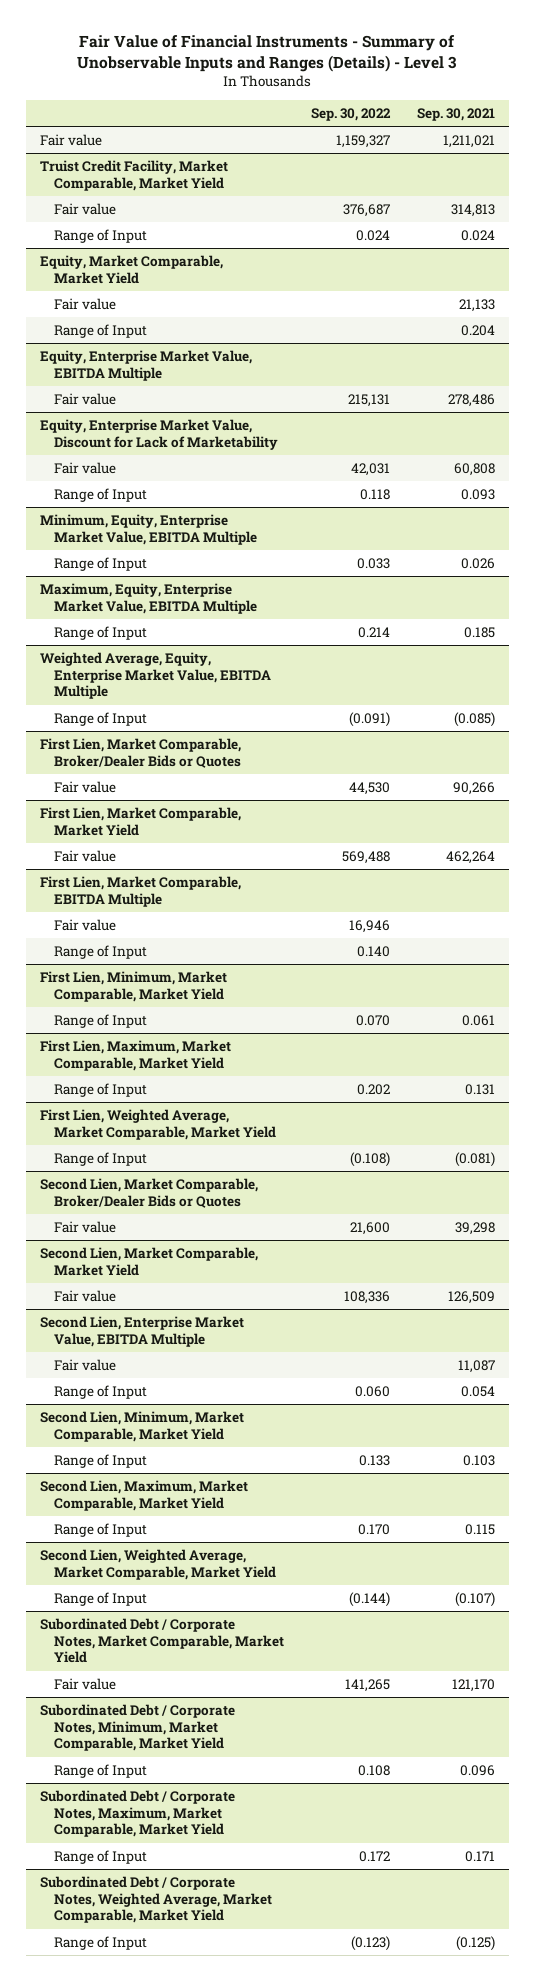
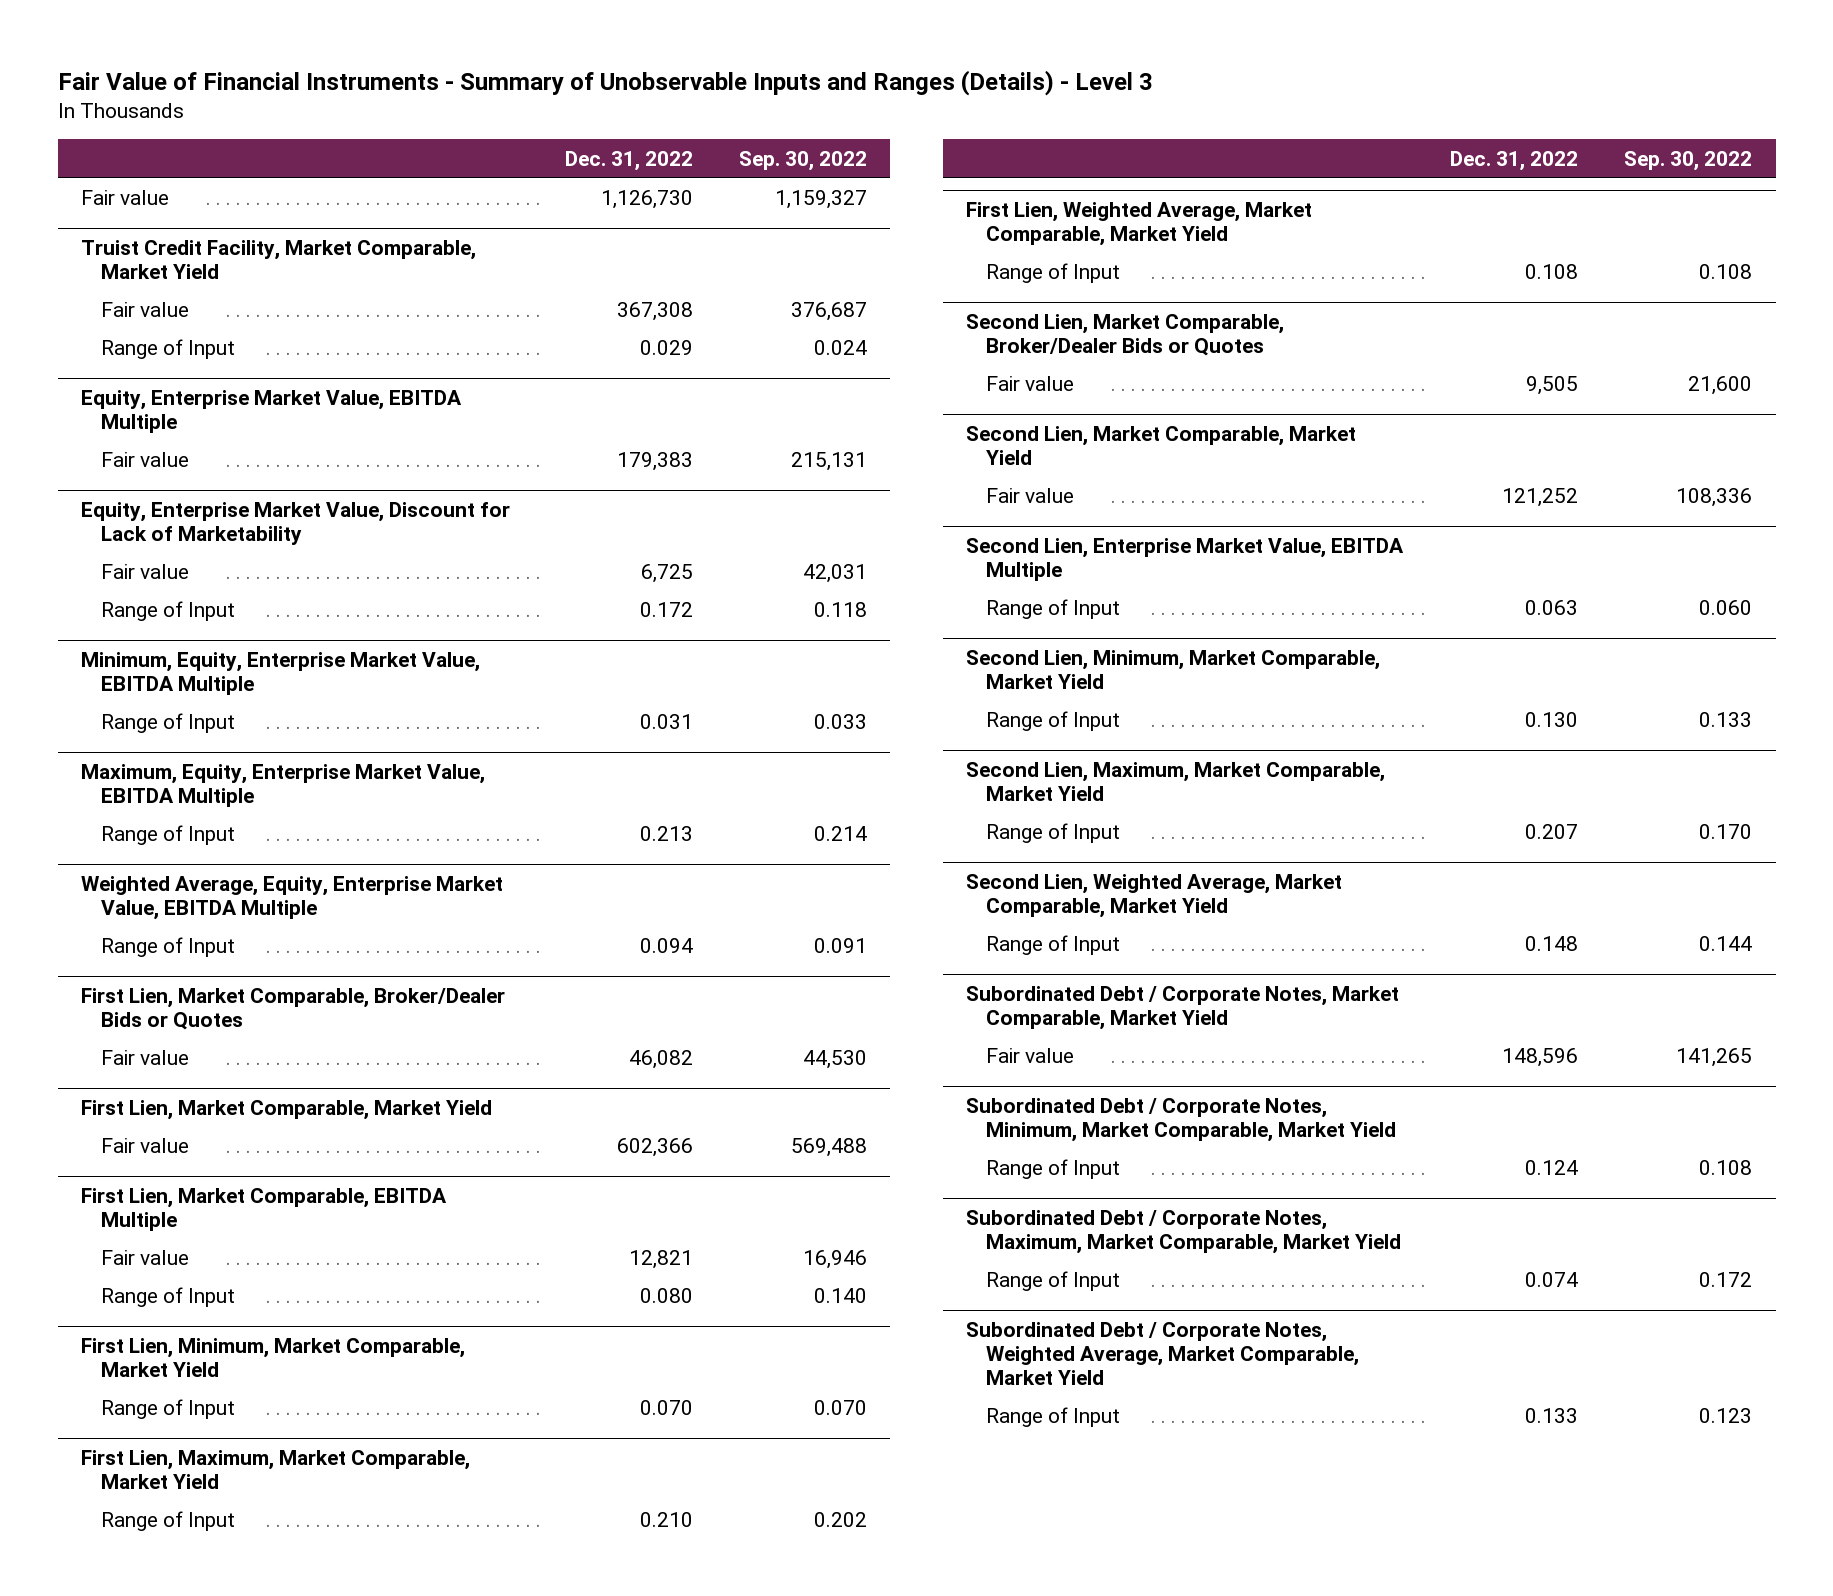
- | Sep. 30, 2022 | Sep. 30, 2021
+ | Dec. 31, 2022 | Sep. 30, 2022
- Equity, Market Comparable, Market Yield
- Fair value | | 21,133
- Range of Input | | 0.204
@ Weighted Average, Equity, Enterprise Market Value, EBITDA Multiple
- Range of Input | (0.091) | (0.085)
+ Range of Input | 0.094 | 0.091
@ First Lien, Weighted Average, Market Comparable, Market Yield
- Range of Input | (0.108) | (0.081)
+ Range of Input | 0.108 | 0.108
@ Second Lien, Enterprise Market Value, EBITDA Multiple
- Fair value | | 11,087
@ Second Lien, Weighted Average, Market Comparable, Market Yield
- Range of Input | (0.144) | (0.107)
+ Range of Input | 0.148 | 0.144
@ Subordinated Debt / Corporate Notes, Weighted Average, Market Comparable, Market Yield
- Range of Input | (0.123) | (0.125)
+ Range of Input | 0.133 | 0.123

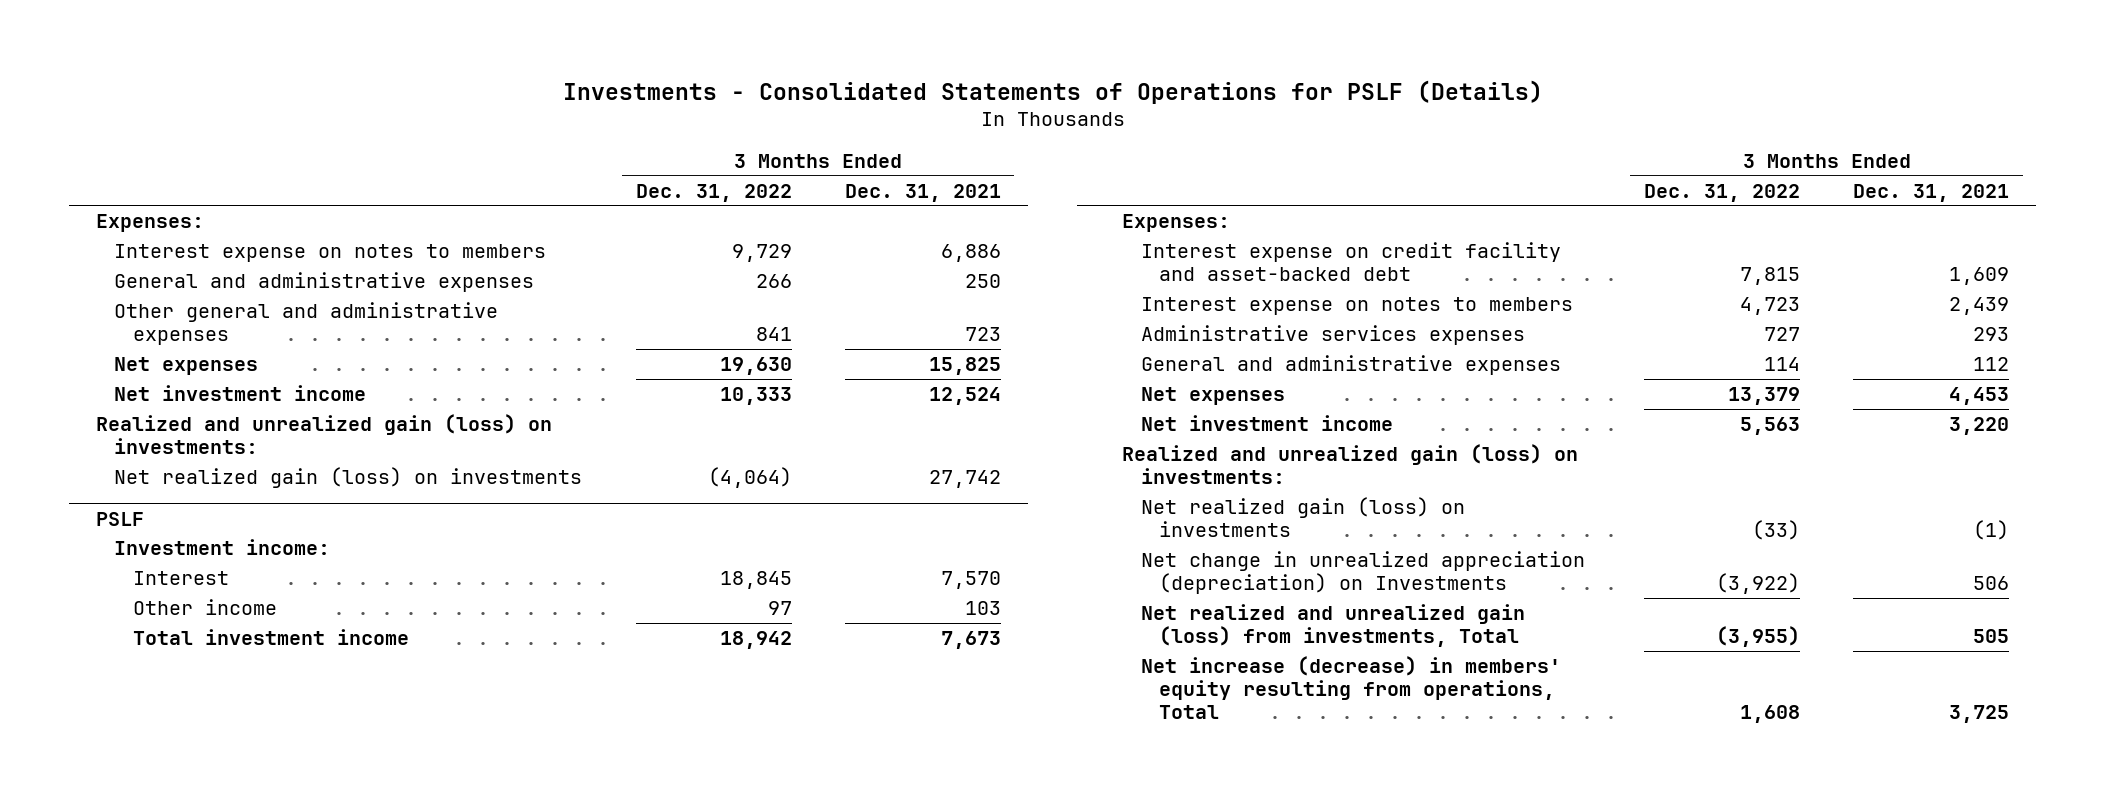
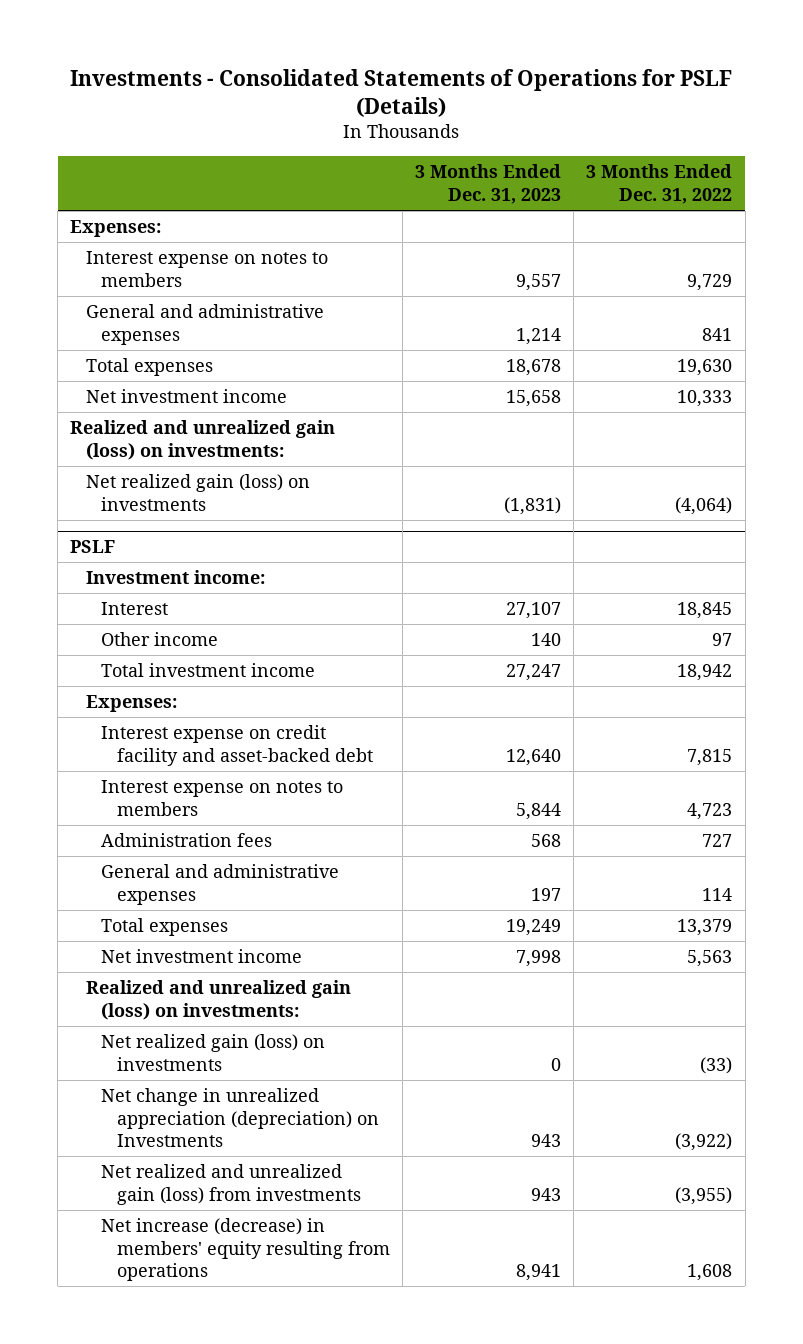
- | 3 Months Ended Dec. 31, 2022 | 3 Months Ended Dec. 31, 2021
+ | 3 Months Ended Dec. 31, 2023 | 3 Months Ended Dec. 31, 2022
- General and administrative expenses | 266 | 250
- Other general and administrative expenses | 841 | 723
- Net expenses | 19,630 | 15,825
+ General and administrative expenses | 1,214 | 841
+ Total expenses | 18,678 | 19,630
@ PSLF
- Administrative services expenses | 727 | 293
+ Administration fees | 568 | 727
- Net expenses | 13,379 | 4,453
+ Total expenses | 19,249 | 13,379
- Net realized and unrealized gain (loss) from investments, Total | (3,955) | 505
- Net increase (decrease) in members' equity resulting from operations, Total | 1,608 | 3,725
+ Net realized and unrealized gain (loss) from investments | 943 | (3,955)
+ Net increase (decrease) in members' equity resulting from operations | 8,941 | 1,608

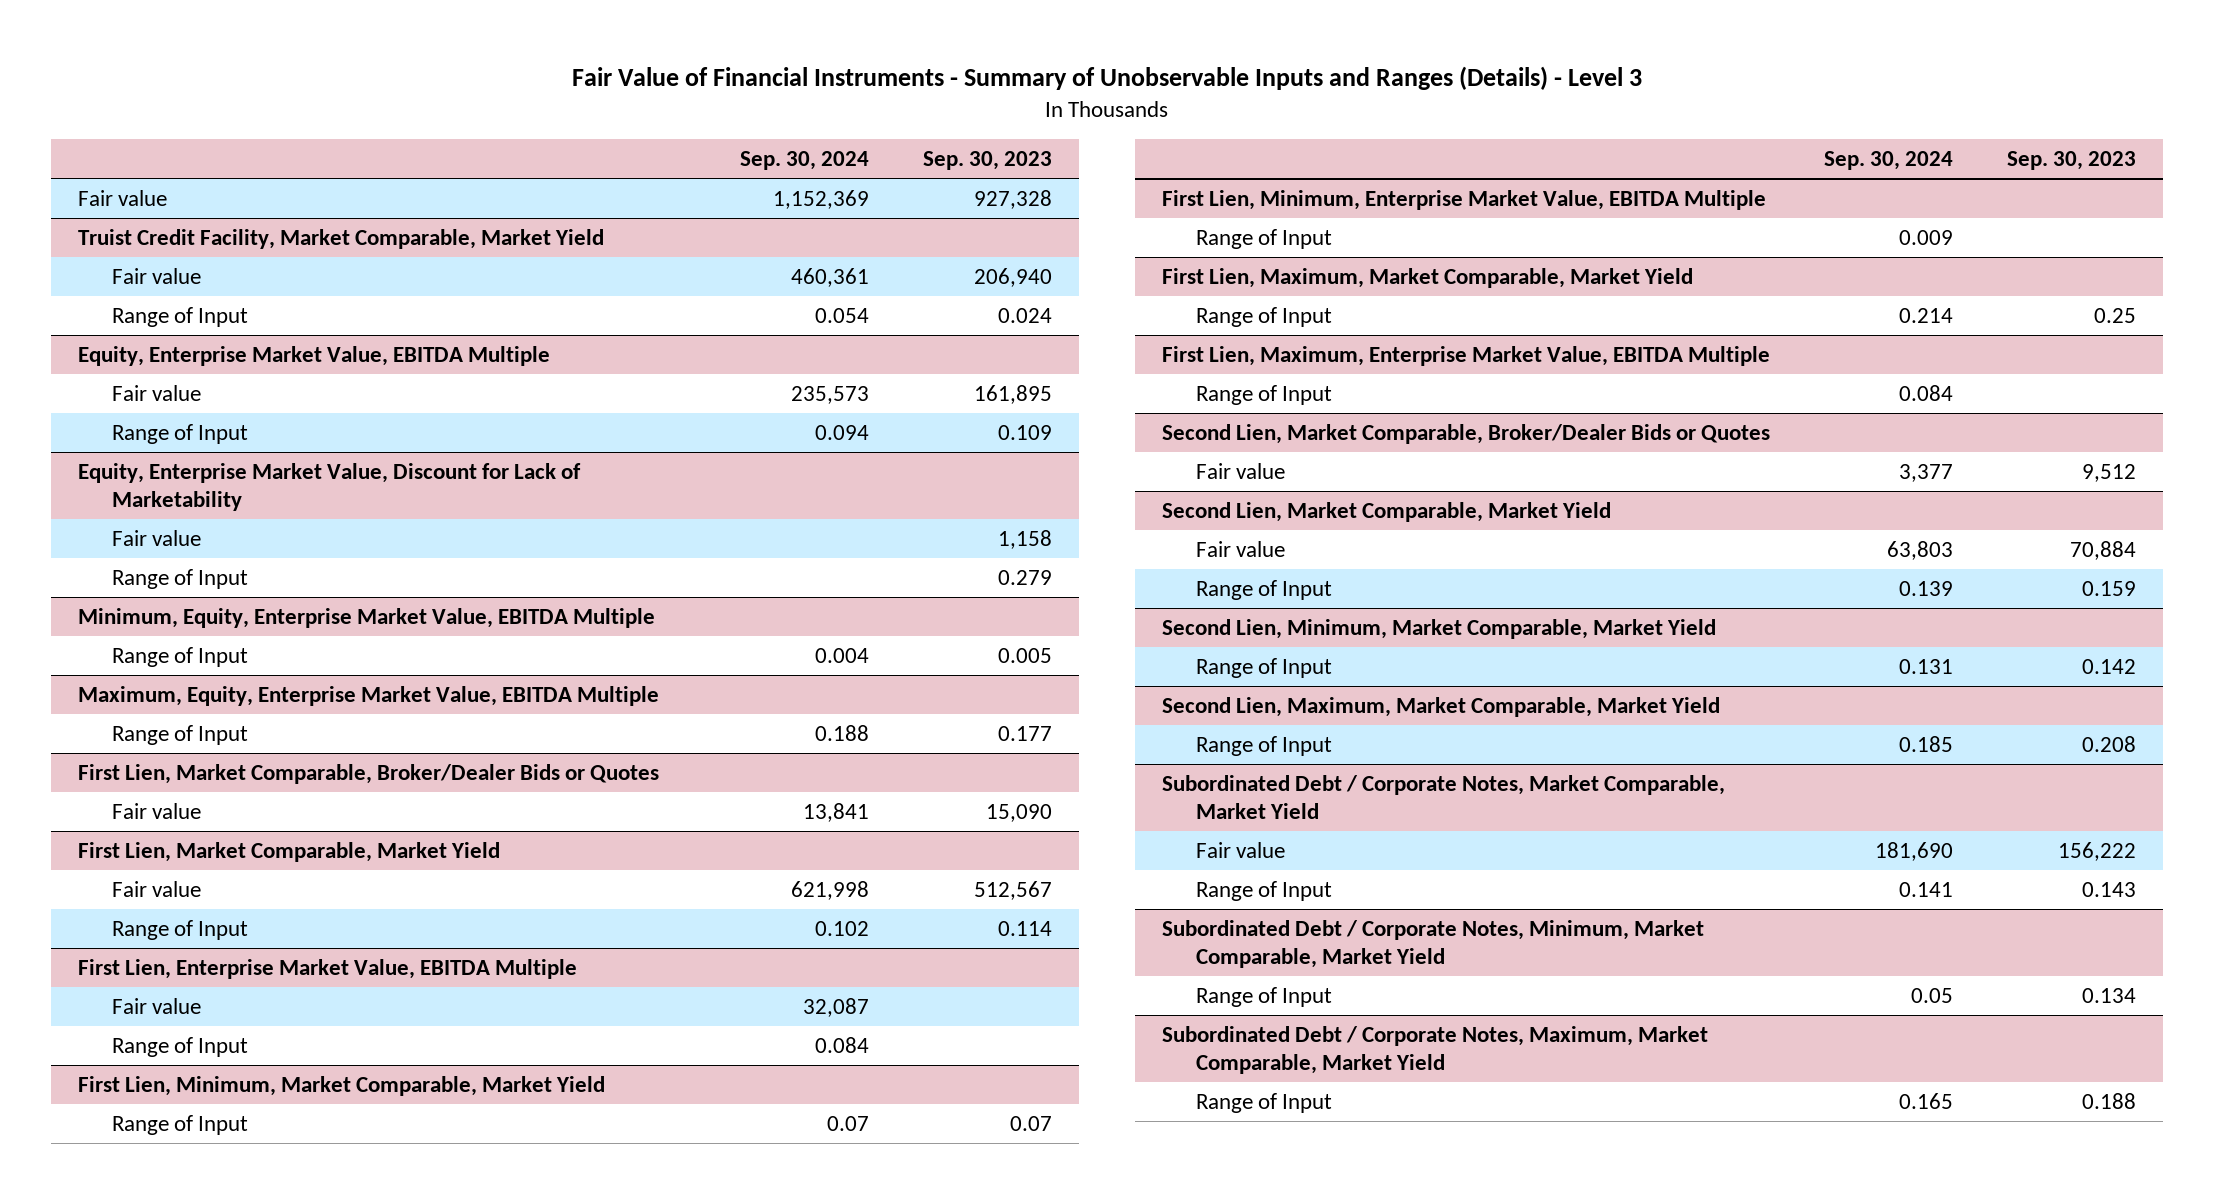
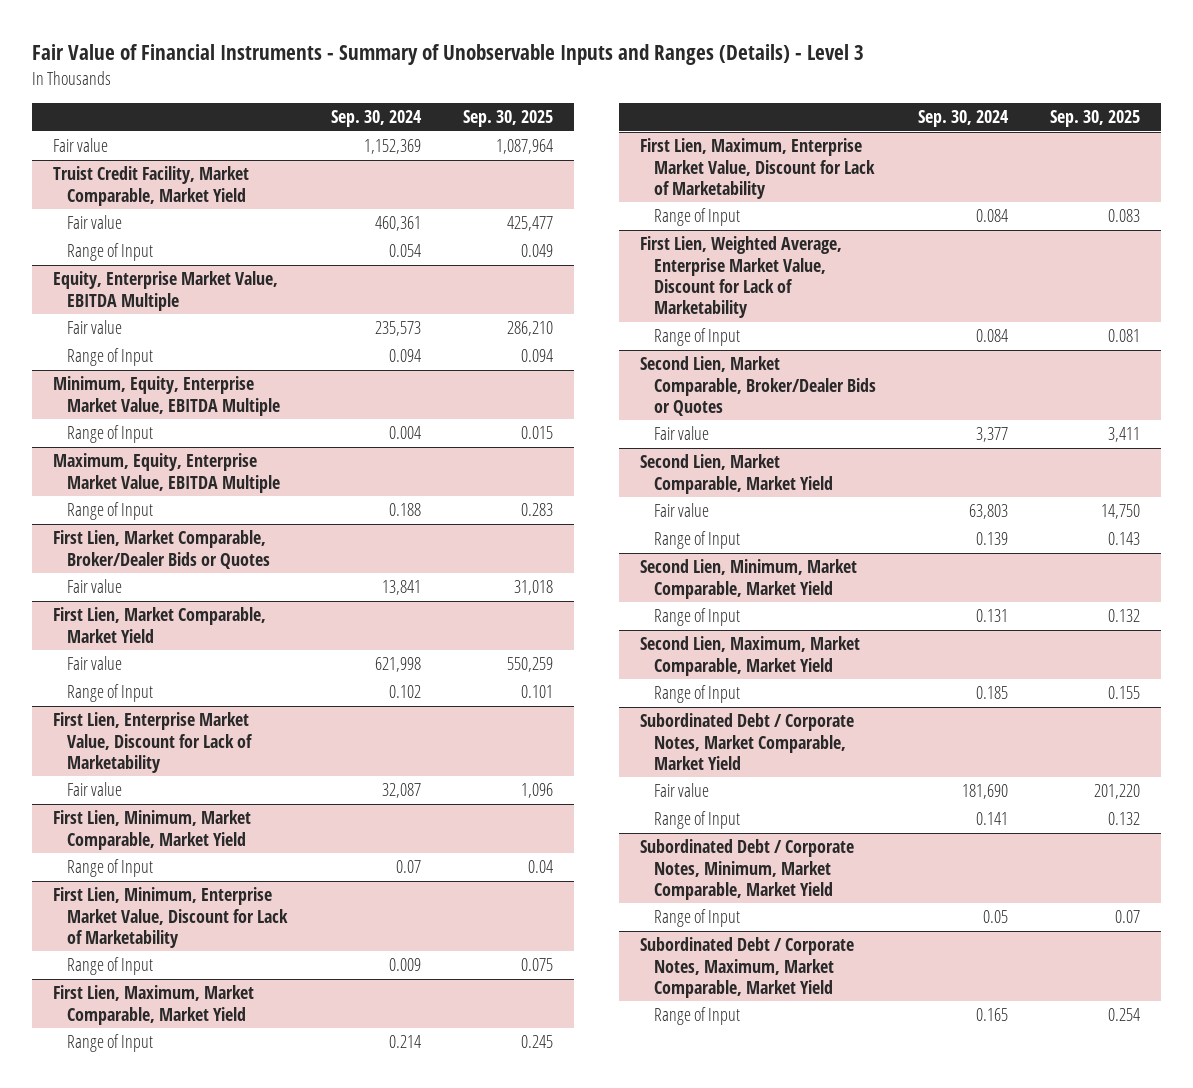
- | Sep. 30, 2024 | Sep. 30, 2023
+ | Sep. 30, 2024 | Sep. 30, 2025
- Equity, Enterprise Market Value, Discount for Lack of Marketability
- Fair value | | 1,158
- Range of Input | | 0.279
- First Lien, Enterprise Market Value, EBITDA Multiple
+ First Lien, Enterprise Market Value, Discount for Lack of Marketability
- Range of Input | 0.084 |
- First Lien, Minimum, Enterprise Market Value, EBITDA Multiple
+ First Lien, Minimum, Enterprise Market Value, Discount for Lack of Marketability
- First Lien, Maximum, Enterprise Market Value, EBITDA Multiple
+ First Lien, Maximum, Enterprise Market Value, Discount for Lack of Marketability
+ First Lien, Weighted Average, Enterprise Market Value, Discount for Lack of Marketability
+ Range of Input | 0.084 | 0.081

